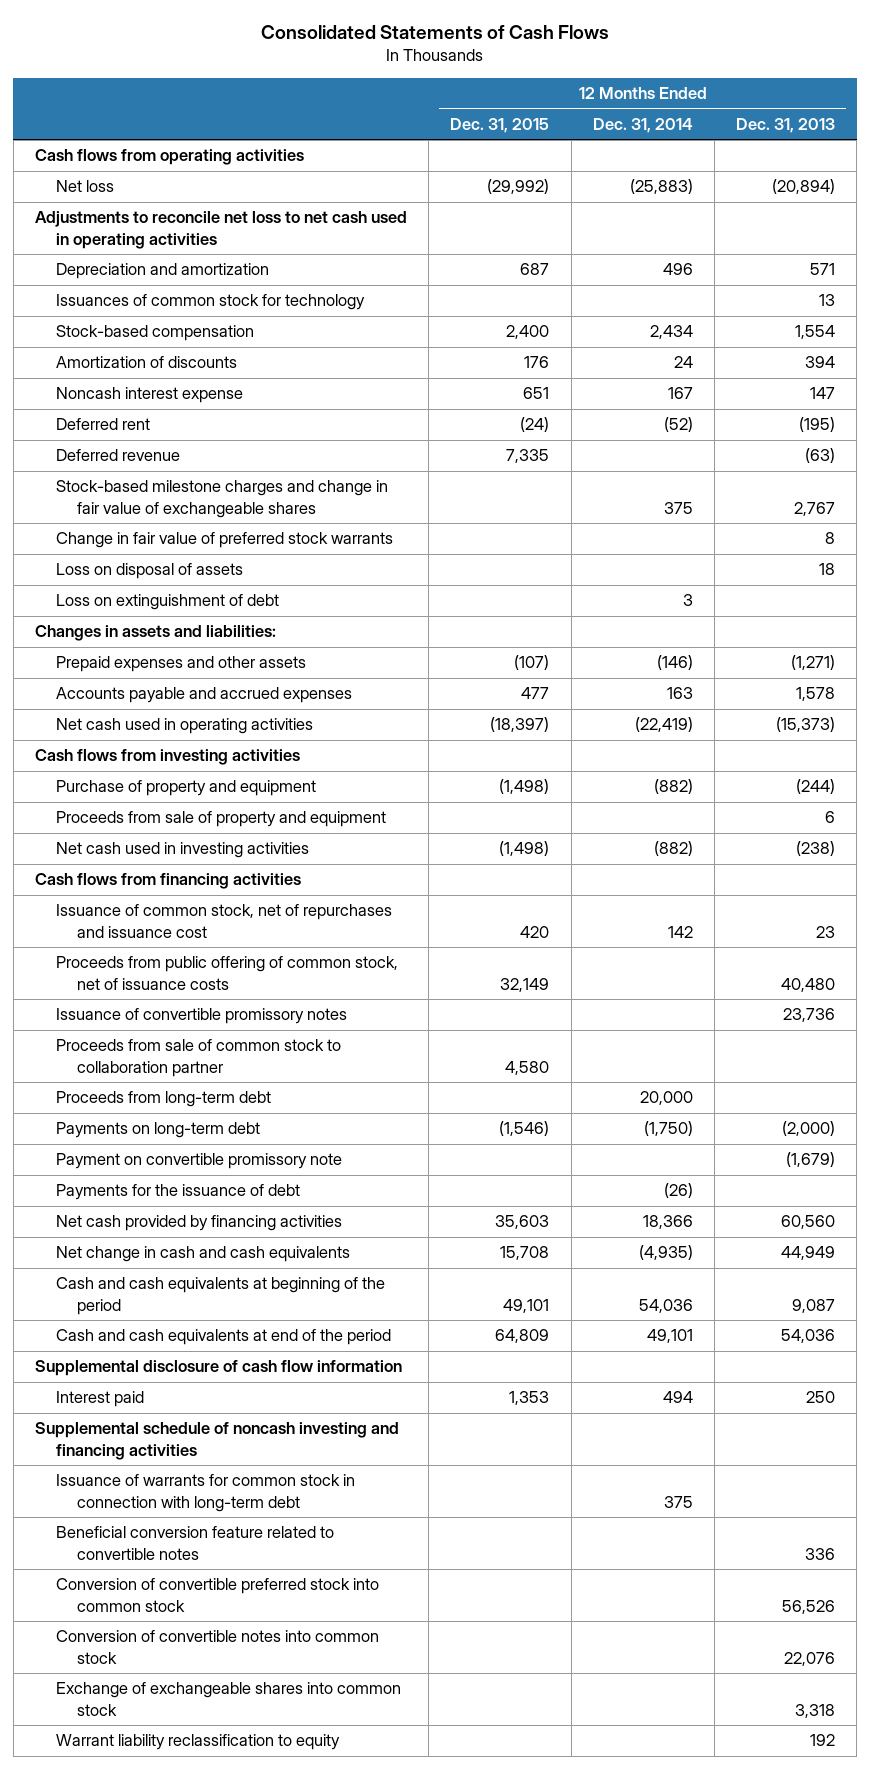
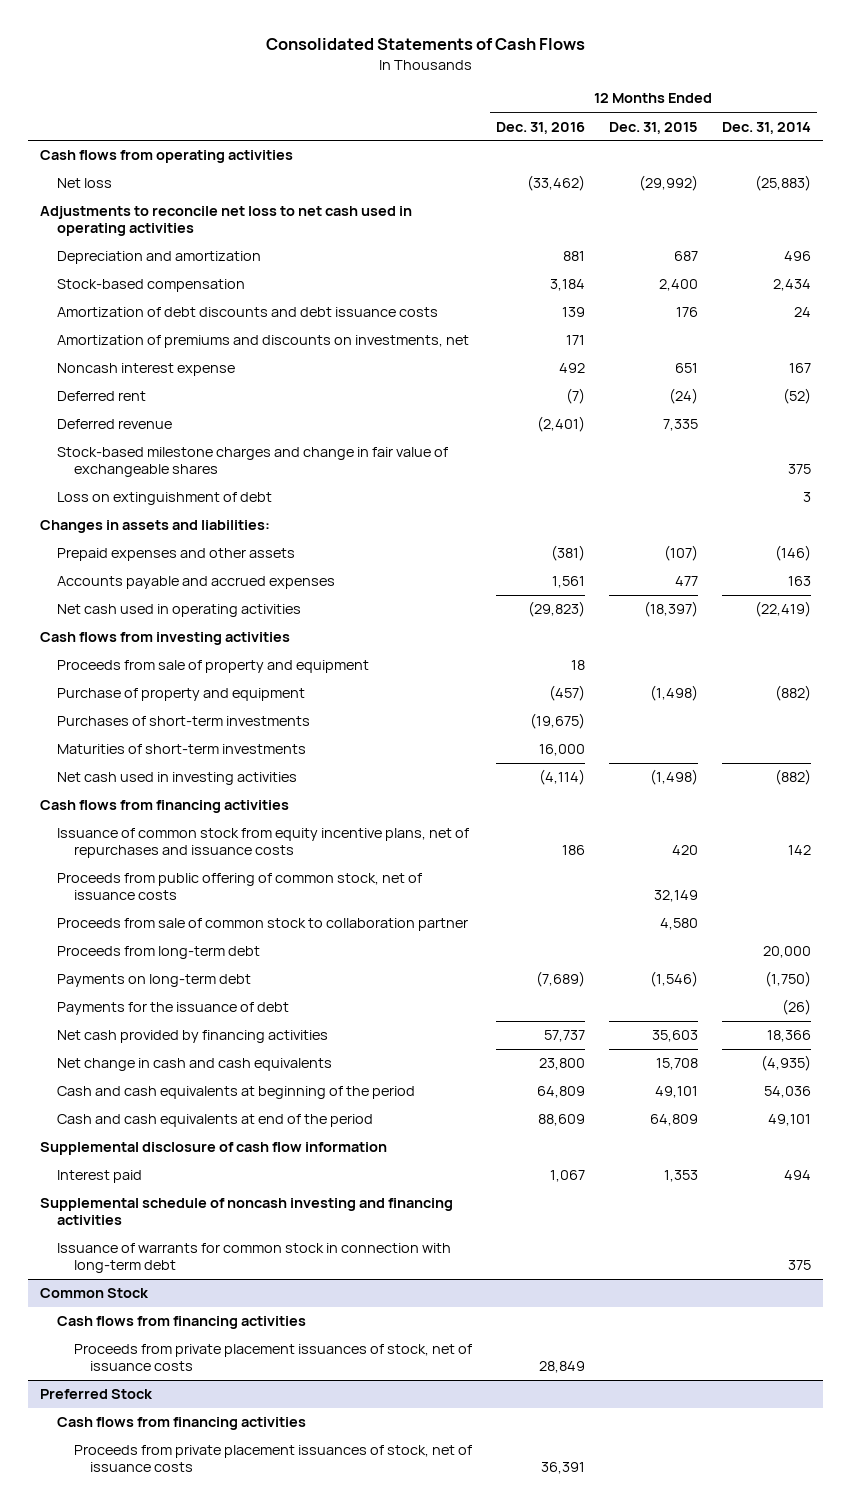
- | 12 Months Ended Dec. 31, 2015 | 12 Months Ended Dec. 31, 2014 | 12 Months Ended Dec. 31, 2013
+ | 12 Months Ended Dec. 31, 2016 | 12 Months Ended Dec. 31, 2015 | 12 Months Ended Dec. 31, 2014
- Issuances of common stock for technology | | | 13
- Amortization of discounts | 176 | 24 | 394
+ Amortization of debt discounts and debt issuance costs | 139 | 176 | 24
+ Amortization of premiums and discounts on investments, net | 171 | |
- Change in fair value of preferred stock warrants | | | 8
- Loss on disposal of assets | | | 18
moved down: Purchase of property and equipment | (457) | (1,498) | (882)
+ Purchases of short-term investments | (19,675) | |
+ Maturities of short-term investments | 16,000 | |
- Issuance of common stock, net of repurchases and issuance cost | 420 | 142 | 23
+ Issuance of common stock from equity incentive plans, net of repurchases and issuance costs | 186 | 420 | 142
- Issuance of convertible promissory notes | | | 23,736
- Payment on convertible promissory note | | | (1,679)
- Beneficial conversion feature related to convertible notes | | | 336
- Conversion of convertible preferred stock into common stock | | | 56,526
- Conversion of convertible notes into common stock | | | 22,076
- Exchange of exchangeable shares into common stock | | | 3,318
- Warrant liability reclassification to equity | | | 192
+ Common Stock
+ Cash flows from financing activities
+ Proceeds from private placement issuances of stock, net of issuance costs | 28,849 | |
+ Preferred Stock
+ Cash flows from financing activities
+ Proceeds from private placement issuances of stock, net of issuance costs | 36,391 | |

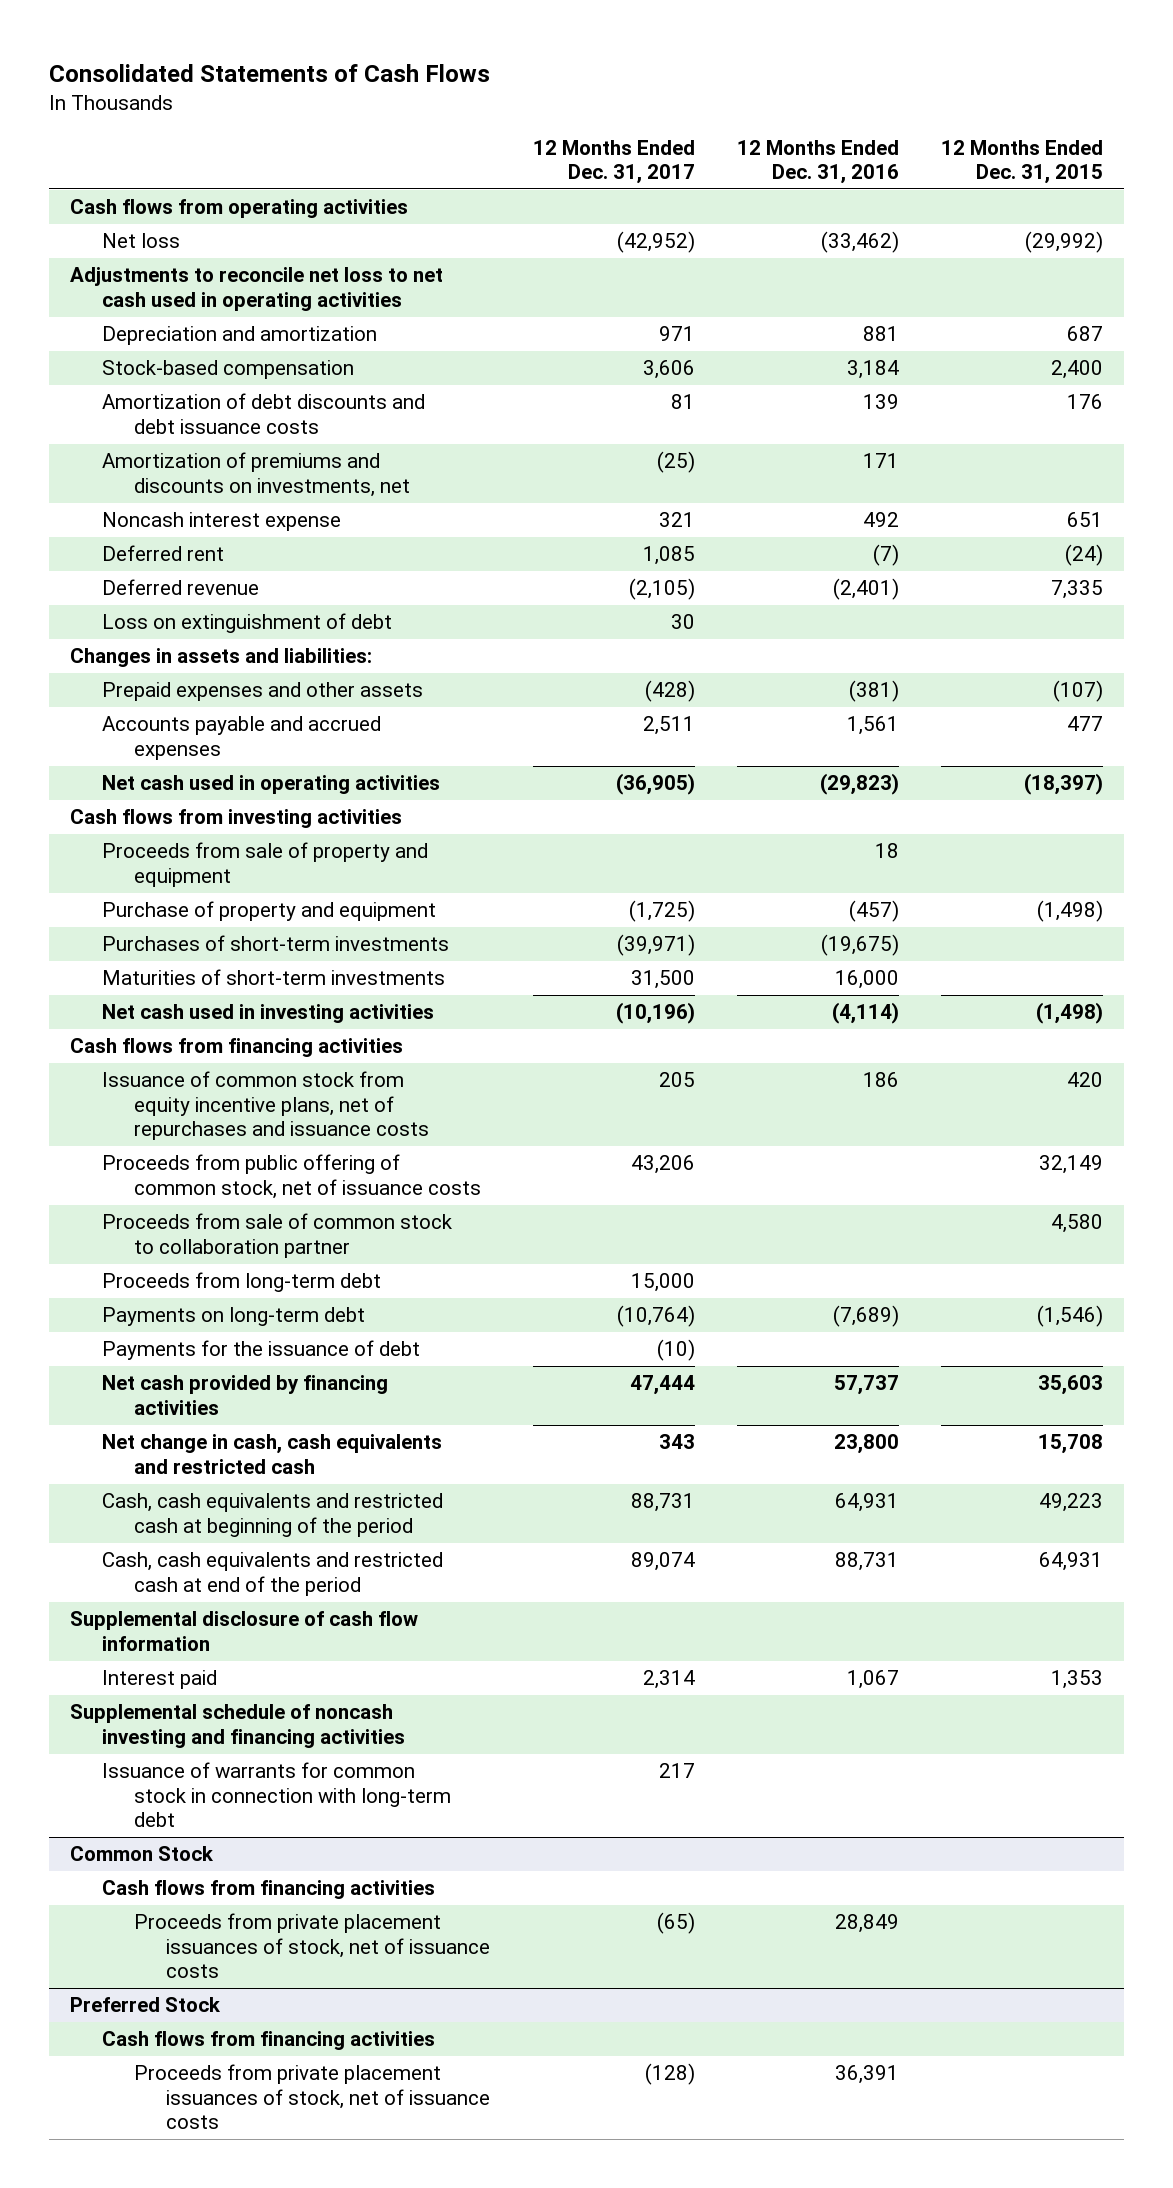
- | 12 Months Ended Dec. 31, 2016 | 12 Months Ended Dec. 31, 2015 | 12 Months Ended Dec. 31, 2014
+ | 12 Months Ended Dec. 31, 2017 | 12 Months Ended Dec. 31, 2016 | 12 Months Ended Dec. 31, 2015
- Stock-based milestone charges and change in fair value of exchangeable shares | | | 375
- Net change in cash and cash equivalents | 23,800 | 15,708 | (4,935)
- Cash and cash equivalents at beginning of the period | 64,809 | 49,101 | 54,036
- Cash and cash equivalents at end of the period | 88,609 | 64,809 | 49,101
+ Net change in cash, cash equivalents and restricted cash | 343 | 23,800 | 15,708
+ Cash, cash equivalents and restricted cash at beginning of the period | 88,731 | 64,931 | 49,223
+ Cash, cash equivalents and restricted cash at end of the period | 89,074 | 88,731 | 64,931

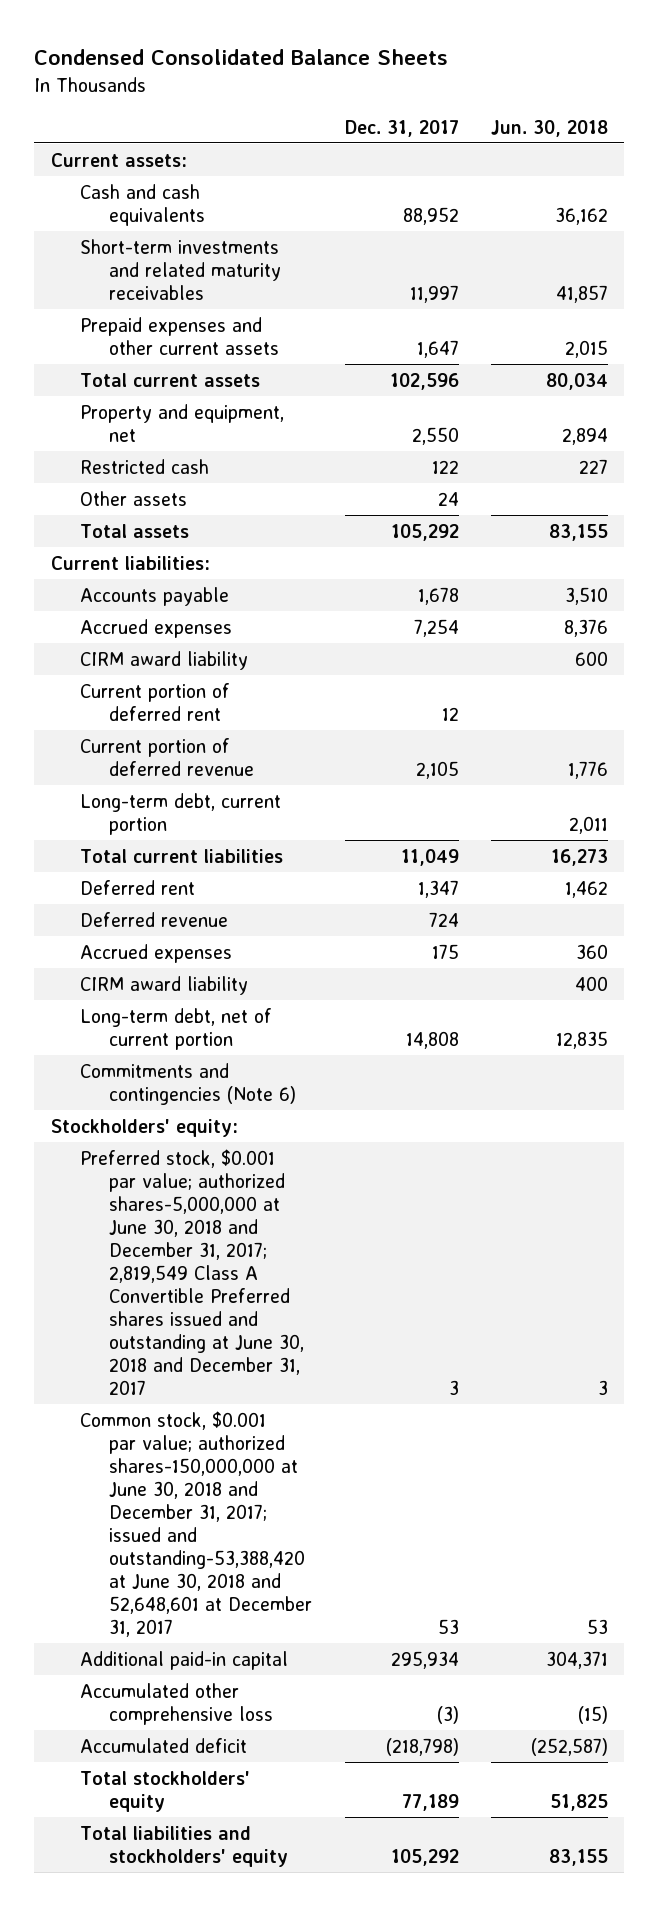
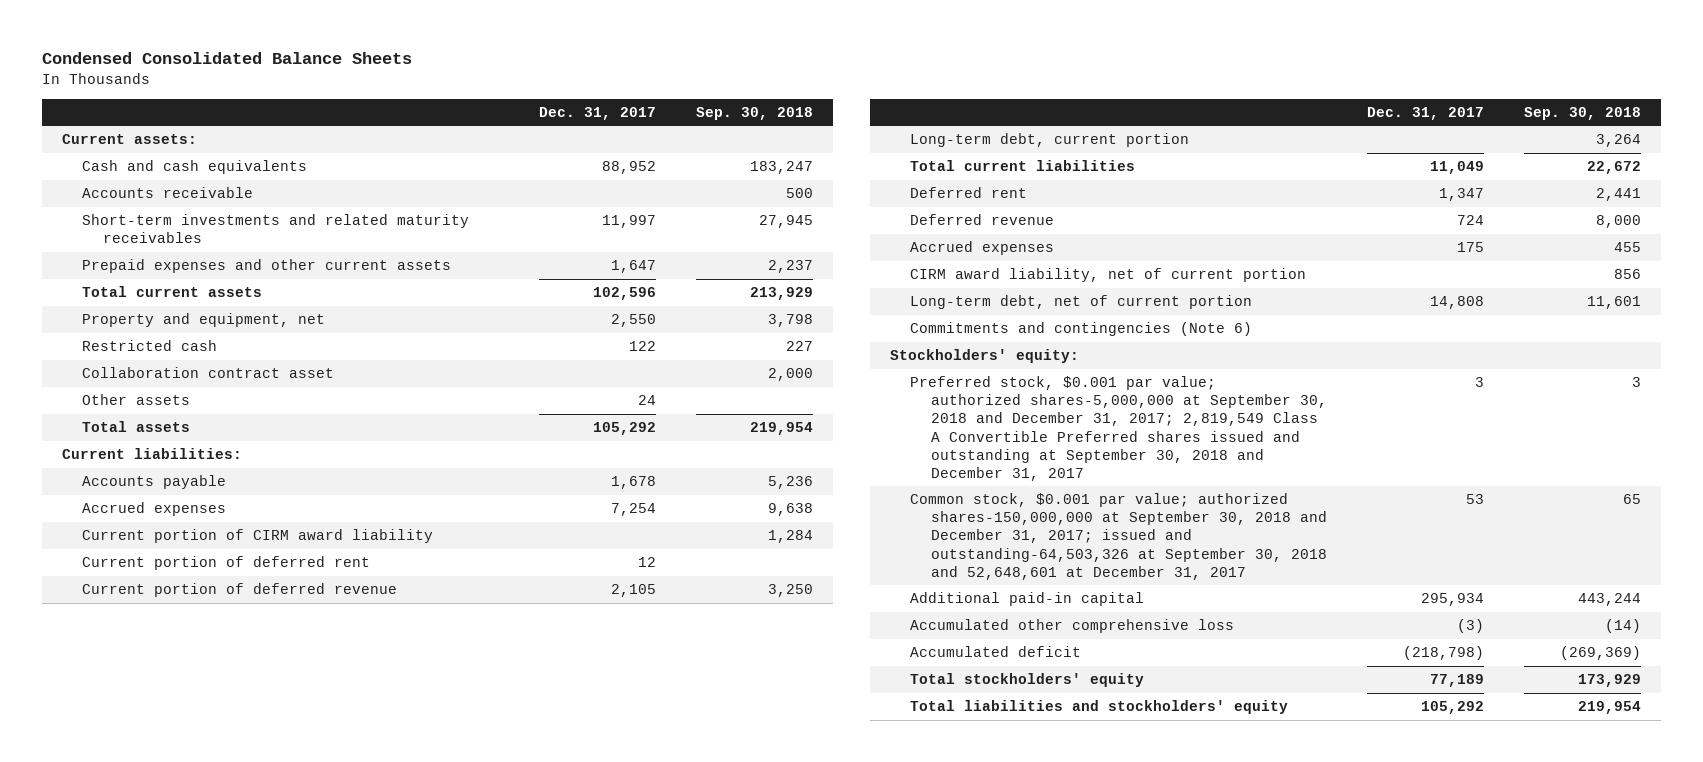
- | Dec. 31, 2017 | Jun. 30, 2018
+ | Dec. 31, 2017 | Sep. 30, 2018
+ Accounts receivable | | 500
+ Collaboration contract asset | | 2,000
- CIRM award liability | | 600
+ Current portion of CIRM award liability | | 1,284
- CIRM award liability | | 400
+ CIRM award liability, net of current portion | | 856
- Preferred stock, $0.001 par value; authorized shares-5,000,000 at June 30, 2018 and December 31, 2017; 2,819,549 Class A Convertible Preferred shares issued and outstanding at June 30, 2018 and December 31, 2017 | 3 | 3
- Common stock, $0.001 par value; authorized shares-150,000,000 at June 30, 2018 and December 31, 2017; issued and outstanding-53,388,420 at June 30, 2018 and 52,648,601 at December 31, 2017 | 53 | 53
+ Preferred stock, $0.001 par value; authorized shares-5,000,000 at September 30, 2018 and December 31, 2017; 2,819,549 Class A Convertible Preferred shares issued and outstanding at September 30, 2018 and December 31, 2017 | 3 | 3
+ Common stock, $0.001 par value; authorized shares-150,000,000 at September 30, 2018 and December 31, 2017; issued and outstanding-64,503,326 at September 30, 2018 and 52,648,601 at December 31, 2017 | 53 | 65

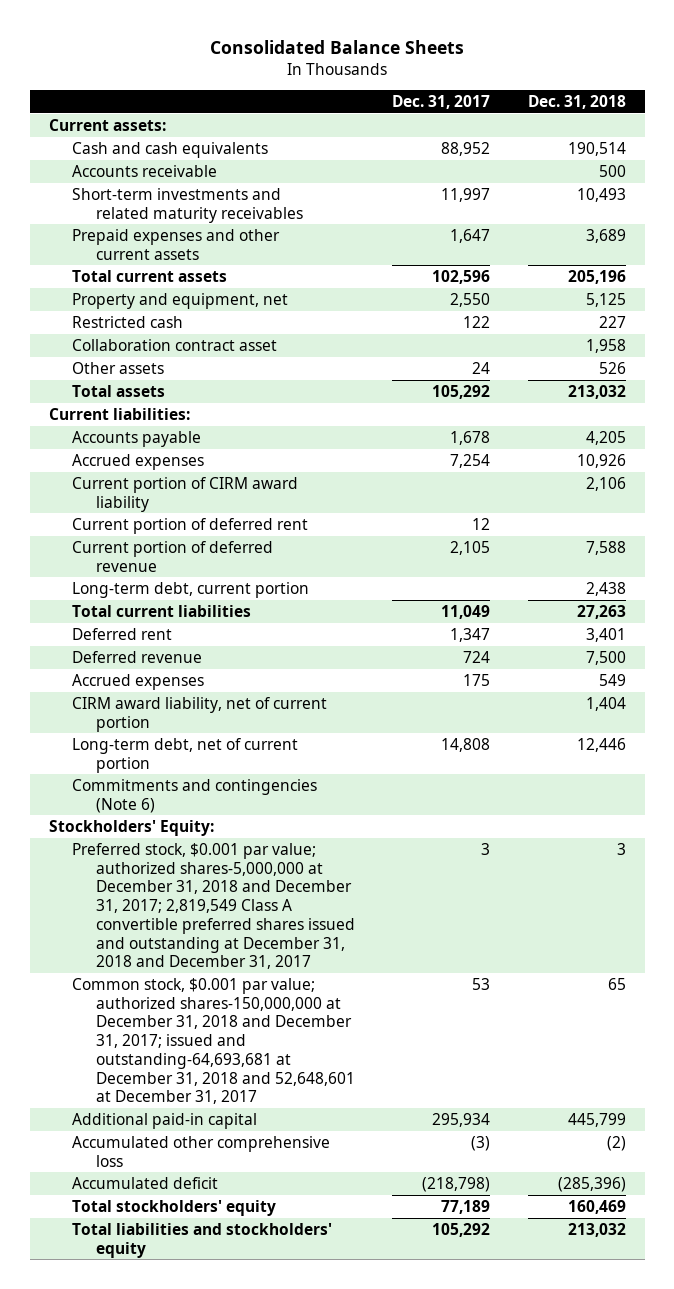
- Condensed Consolidated Balance Sheets
+ Consolidated Balance Sheets
- | Dec. 31, 2017 | Sep. 30, 2018
+ | Dec. 31, 2017 | Dec. 31, 2018
- Stockholders' equity:
- Preferred stock, $0.001 par value; authorized shares-5,000,000 at September 30, 2018 and December 31, 2017; 2,819,549 Class A Convertible Preferred shares issued and outstanding at September 30, 2018 and December 31, 2017 | 3 | 3
- Common stock, $0.001 par value; authorized shares-150,000,000 at September 30, 2018 and December 31, 2017; issued and outstanding-64,503,326 at September 30, 2018 and 52,648,601 at December 31, 2017 | 53 | 65
+ Stockholders' Equity:
+ Preferred stock, $0.001 par value; authorized shares-5,000,000 at December 31, 2018 and December 31, 2017; 2,819,549 Class A convertible preferred shares issued and outstanding at December 31, 2018 and December 31, 2017 | 3 | 3
+ Common stock, $0.001 par value; authorized shares-150,000,000 at December 31, 2018 and December 31, 2017; issued and outstanding-64,693,681 at December 31, 2018 and 52,648,601 at December 31, 2017 | 53 | 65

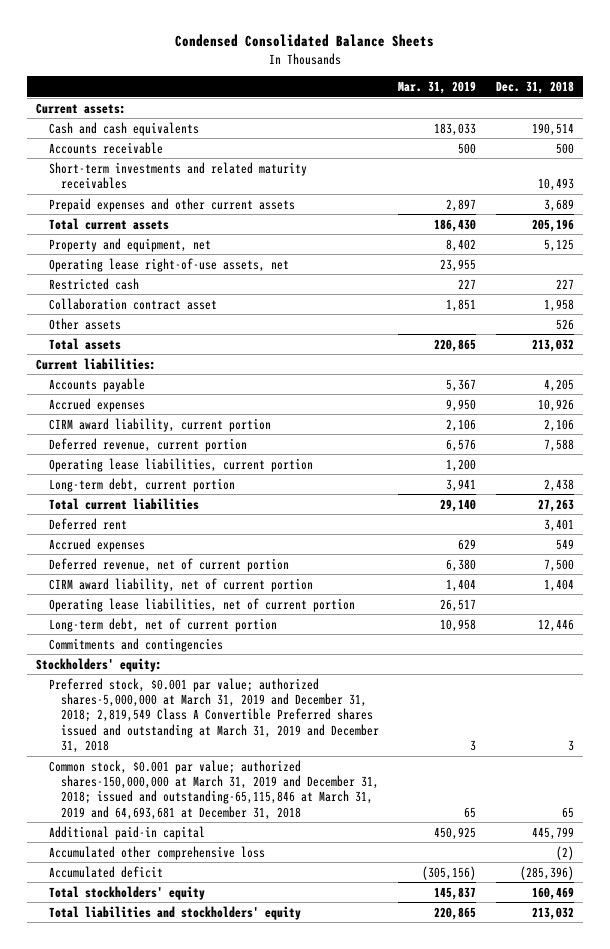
- Consolidated Balance Sheets
+ Condensed Consolidated Balance Sheets
- | Dec. 31, 2017 | Dec. 31, 2018
+ | Mar. 31, 2019 | Dec. 31, 2018
+ Operating lease right-of-use assets, net | 23,955 |
- Current portion of CIRM award liability | | 2,106
- Current portion of deferred rent | 12 |
- Current portion of deferred revenue | 2,105 | 7,588
+ CIRM award liability, current portion | 2,106 | 2,106
+ Deferred revenue, current portion | 6,576 | 7,588
+ Operating lease liabilities, current portion | 1,200 |
- Deferred revenue | 724 | 7,500
+ Deferred revenue, net of current portion | 6,380 | 7,500
+ Operating lease liabilities, net of current portion | 26,517 |
- Commitments and contingencies (Note 6)
- Stockholders' Equity:
- Preferred stock, $0.001 par value; authorized shares-5,000,000 at December 31, 2018 and December 31, 2017; 2,819,549 Class A convertible preferred shares issued and outstanding at December 31, 2018 and December 31, 2017 | 3 | 3
- Common stock, $0.001 par value; authorized shares-150,000,000 at December 31, 2018 and December 31, 2017; issued and outstanding-64,693,681 at December 31, 2018 and 52,648,601 at December 31, 2017 | 53 | 65
+ Commitments and contingencies
+ Stockholders' equity:
+ Preferred stock, $0.001 par value; authorized shares-5,000,000 at March 31, 2019 and December 31, 2018; 2,819,549 Class A Convertible Preferred shares issued and outstanding at March 31, 2019 and December 31, 2018 | 3 | 3
+ Common stock, $0.001 par value; authorized shares-150,000,000 at March 31, 2019 and December 31, 2018; issued and outstanding-65,115,846 at March 31, 2019 and 64,693,681 at December 31, 2018 | 65 | 65

